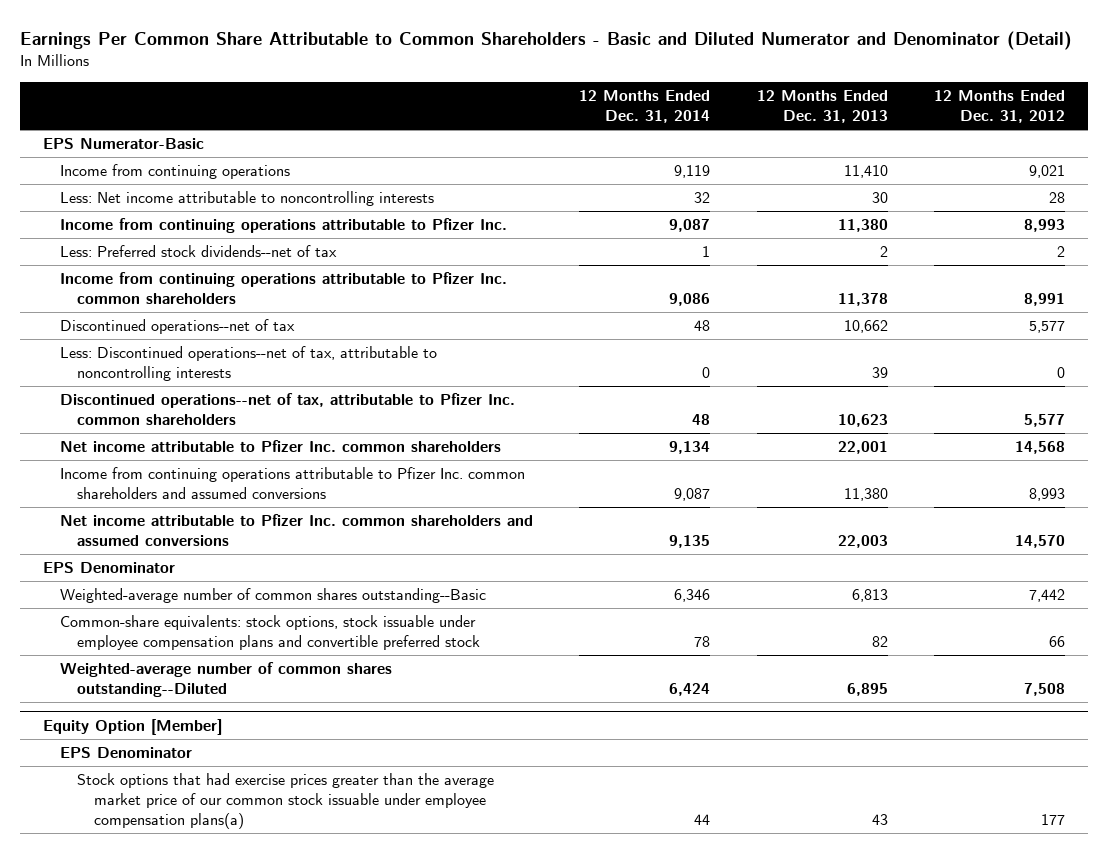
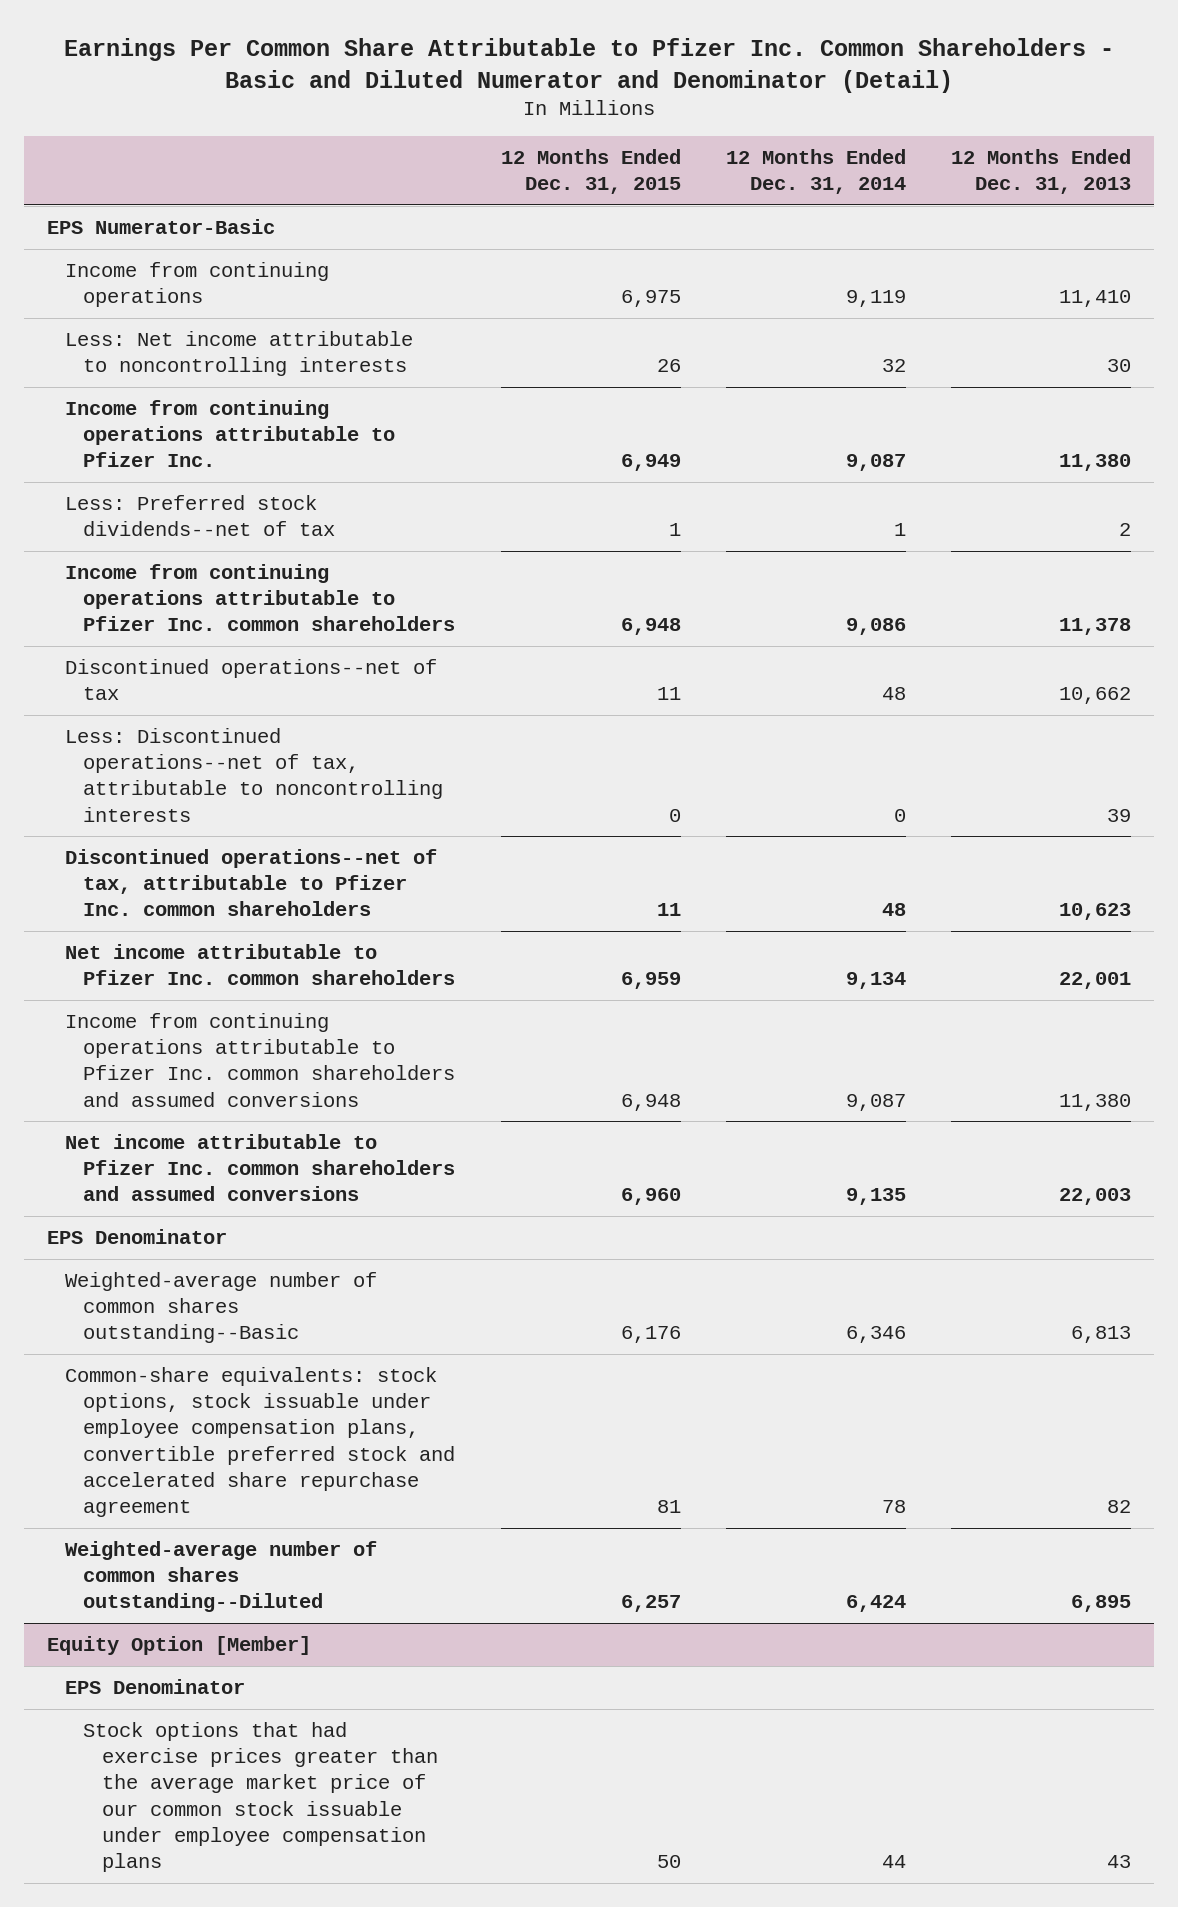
- Earnings Per Common Share Attributable to Common Shareholders - Basic and Diluted Numerator and Denominator (Detail)
+ Earnings Per Common Share Attributable to Pfizer Inc. Common Shareholders - Basic and Diluted Numerator and Denominator (Detail)
- | 12 Months Ended Dec. 31, 2014 | 12 Months Ended Dec. 31, 2013 | 12 Months Ended Dec. 31, 2012
+ | 12 Months Ended Dec. 31, 2015 | 12 Months Ended Dec. 31, 2014 | 12 Months Ended Dec. 31, 2013
- Common-share equivalents: stock options, stock issuable under employee compensation plans and convertible preferred stock | 78 | 82 | 66
+ Common-share equivalents: stock options, stock issuable under employee compensation plans, convertible preferred stock and accelerated share repurchase agreement | 81 | 78 | 82
@ Equity Option [Member]
- Stock options that had exercise prices greater than the average market price of our common stock issuable under employee compensation plans(a) | 44 | 43 | 177
+ Stock options that had exercise prices greater than the average market price of our common stock issuable under employee compensation plans | 50 | 44 | 43

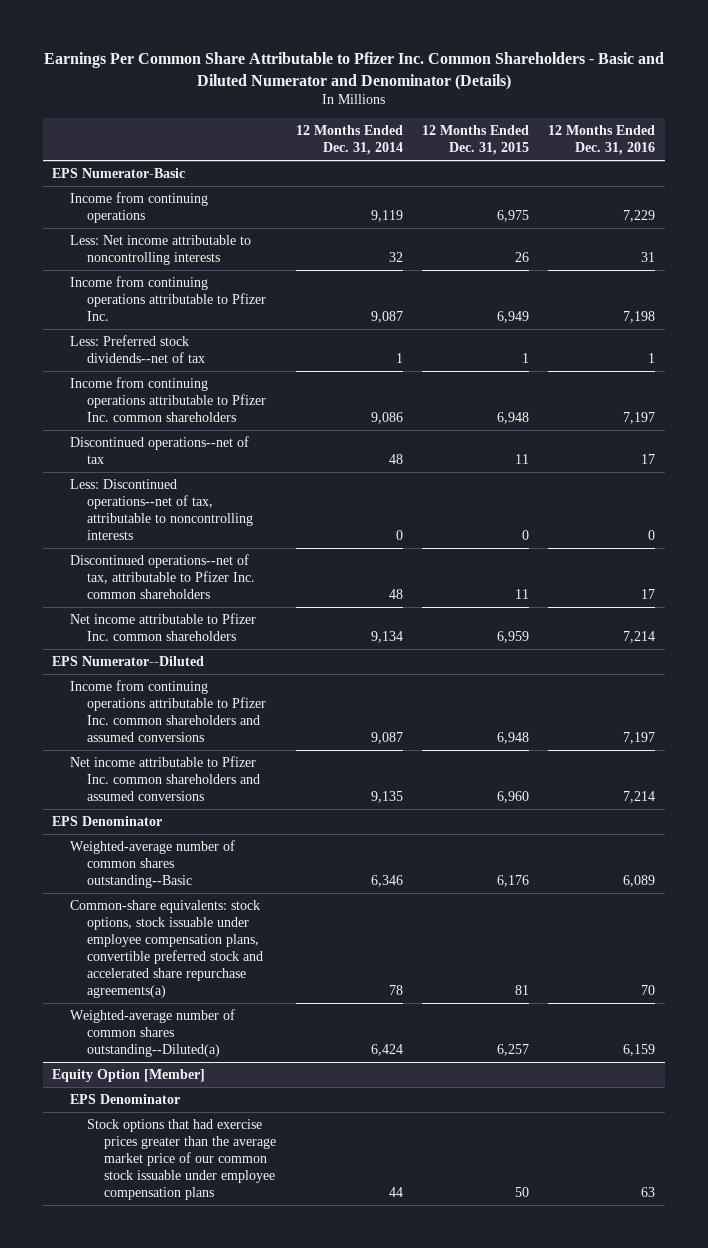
- Earnings Per Common Share Attributable to Pfizer Inc. Common Shareholders - Basic and Diluted Numerator and Denominator (Detail)
+ Earnings Per Common Share Attributable to Pfizer Inc. Common Shareholders - Basic and Diluted Numerator and Denominator (Details)
- | 12 Months Ended Dec. 31, 2015 | 12 Months Ended Dec. 31, 2014 | 12 Months Ended Dec. 31, 2013
+ | 12 Months Ended Dec. 31, 2014 | 12 Months Ended Dec. 31, 2015 | 12 Months Ended Dec. 31, 2016
+ EPS Numerator--Diluted
- Common-share equivalents: stock options, stock issuable under employee compensation plans, convertible preferred stock and accelerated share repurchase agreement | 81 | 78 | 82
- Weighted-average number of common shares outstanding--Diluted | 6,257 | 6,424 | 6,895
+ Common-share equivalents: stock options, stock issuable under employee compensation plans, convertible preferred stock and accelerated share repurchase agreements(a) | 78 | 81 | 70
+ Weighted-average number of common shares outstanding--Diluted(a) | 6,424 | 6,257 | 6,159

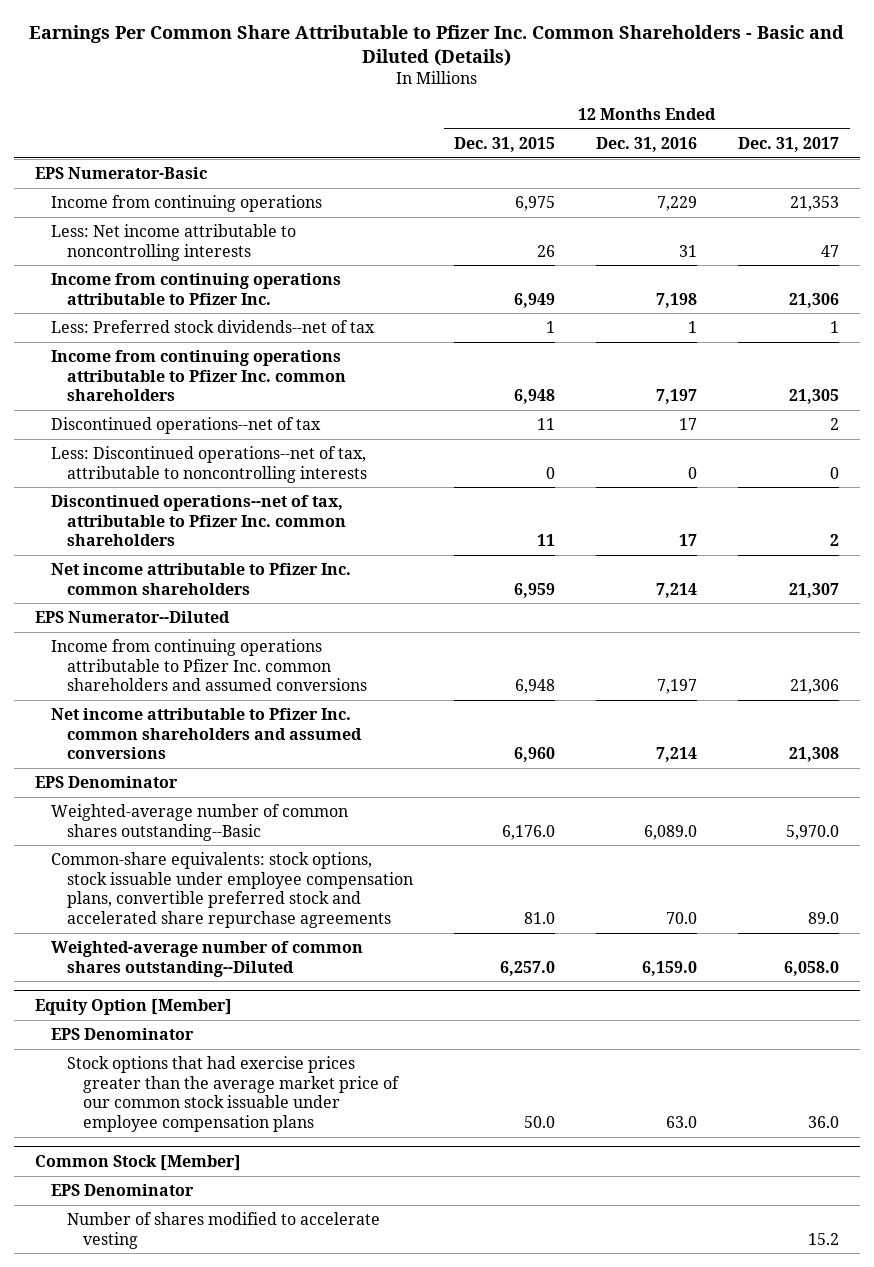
- Earnings Per Common Share Attributable to Pfizer Inc. Common Shareholders - Basic and Diluted Numerator and Denominator (Details)
+ Earnings Per Common Share Attributable to Pfizer Inc. Common Shareholders - Basic and Diluted (Details)
- | 12 Months Ended Dec. 31, 2014 | 12 Months Ended Dec. 31, 2015 | 12 Months Ended Dec. 31, 2016
+ | 12 Months Ended Dec. 31, 2015 | 12 Months Ended Dec. 31, 2016 | 12 Months Ended Dec. 31, 2017
- Weighted-average number of common shares outstanding--Basic | 6,346 | 6,176 | 6,089
- Common-share equivalents: stock options, stock issuable under employee compensation plans, convertible preferred stock and accelerated share repurchase agreements(a) | 78 | 81 | 70
- Weighted-average number of common shares outstanding--Diluted(a) | 6,424 | 6,257 | 6,159
+ Weighted-average number of common shares outstanding--Basic | 6,176.0 | 6,089.0 | 5,970.0
+ Common-share equivalents: stock options, stock issuable under employee compensation plans, convertible preferred stock and accelerated share repurchase agreements | 81.0 | 70.0 | 89.0
+ Weighted-average number of common shares outstanding--Diluted | 6,257.0 | 6,159.0 | 6,058.0
@ Equity Option [Member]
- Stock options that had exercise prices greater than the average market price of our common stock issuable under employee compensation plans | 44 | 50 | 63
+ Stock options that had exercise prices greater than the average market price of our common stock issuable under employee compensation plans | 50.0 | 63.0 | 36.0
+ Common Stock [Member]
+ EPS Denominator
+ Number of shares modified to accelerate vesting | | | 15.2

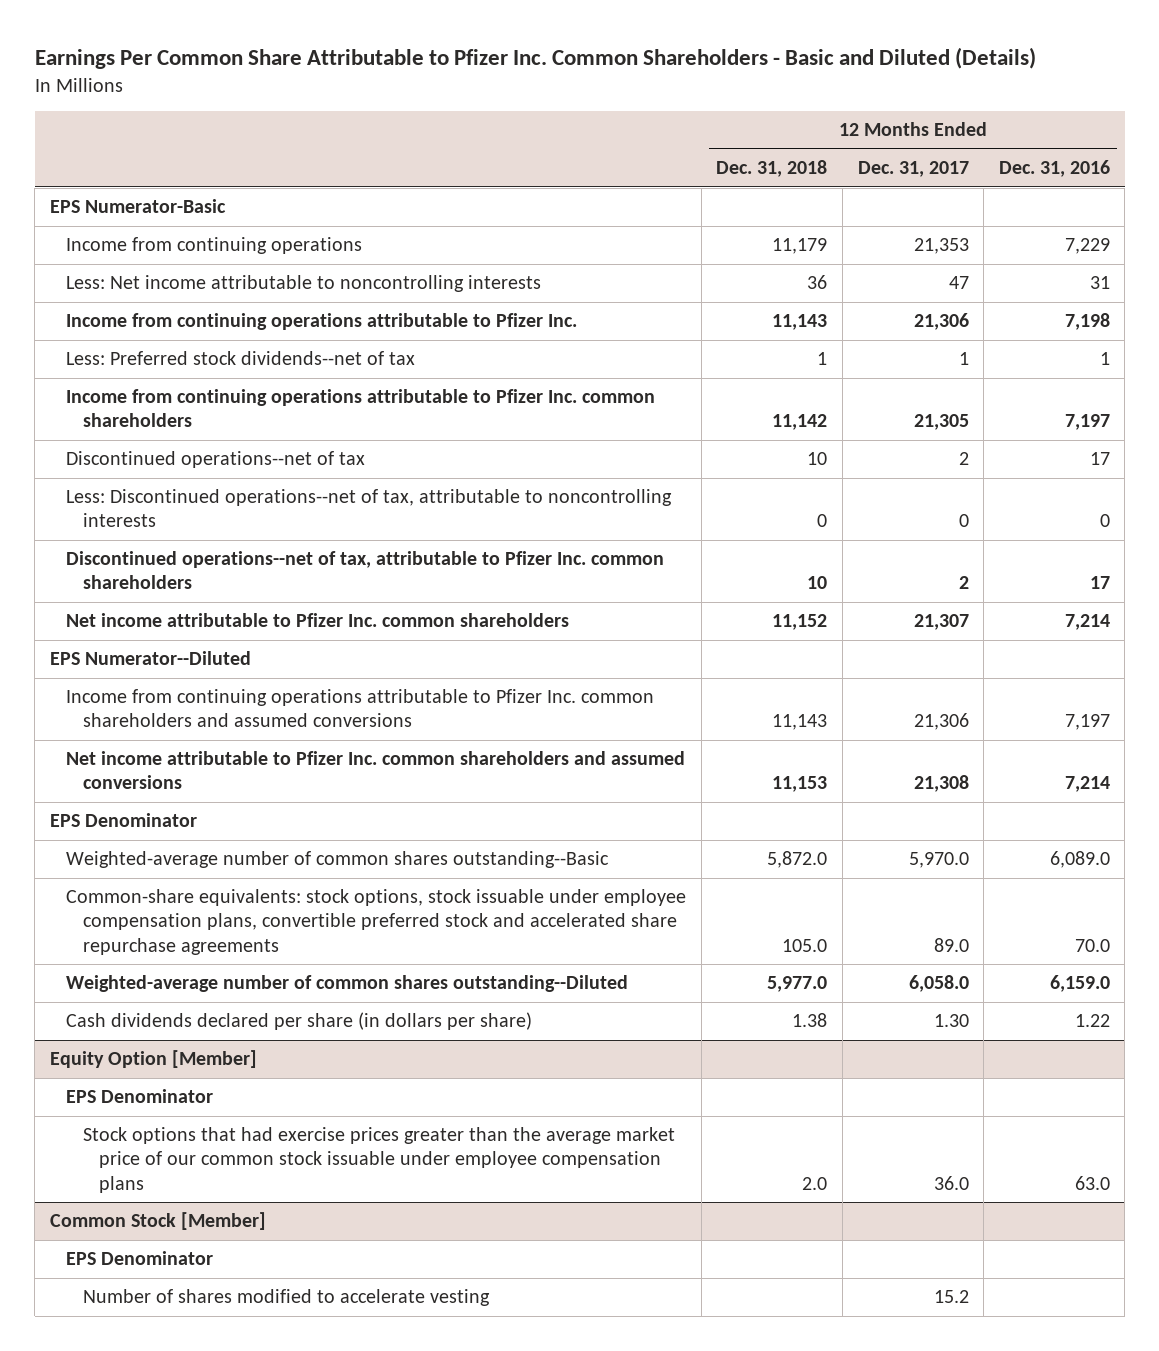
- | 12 Months Ended Dec. 31, 2015 | 12 Months Ended Dec. 31, 2016 | 12 Months Ended Dec. 31, 2017
+ | 12 Months Ended Dec. 31, 2018 | 12 Months Ended Dec. 31, 2017 | 12 Months Ended Dec. 31, 2016
+ Cash dividends declared per share (in dollars per share) | 1.38 | 1.30 | 1.22

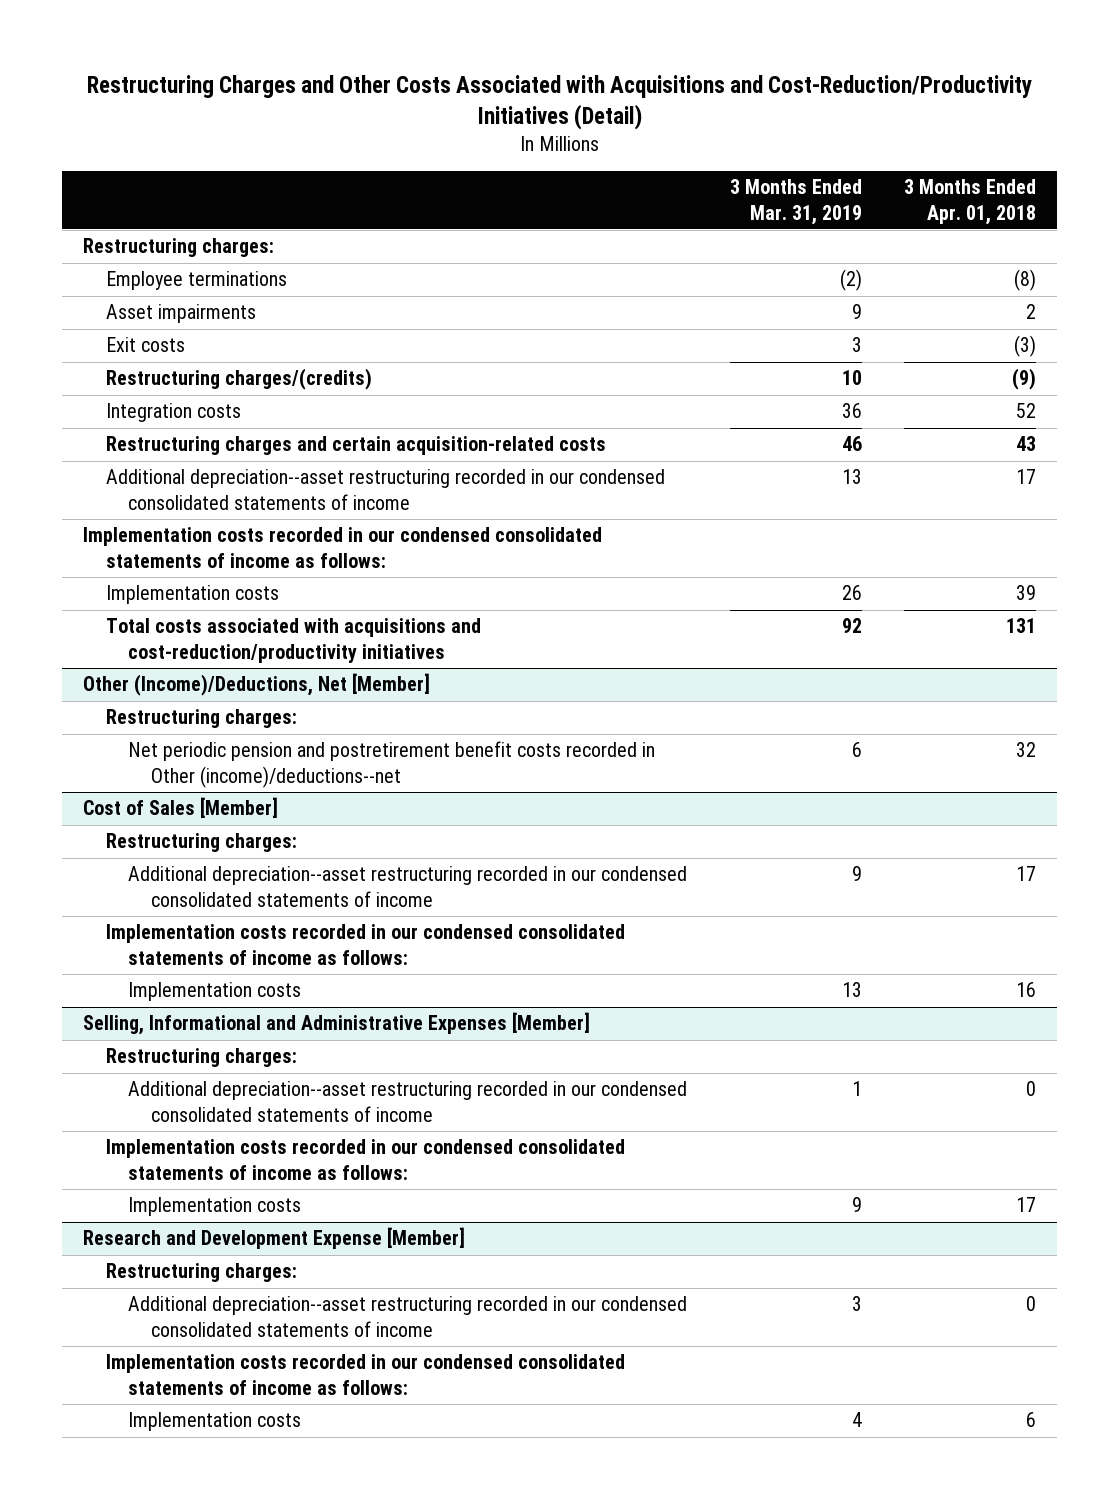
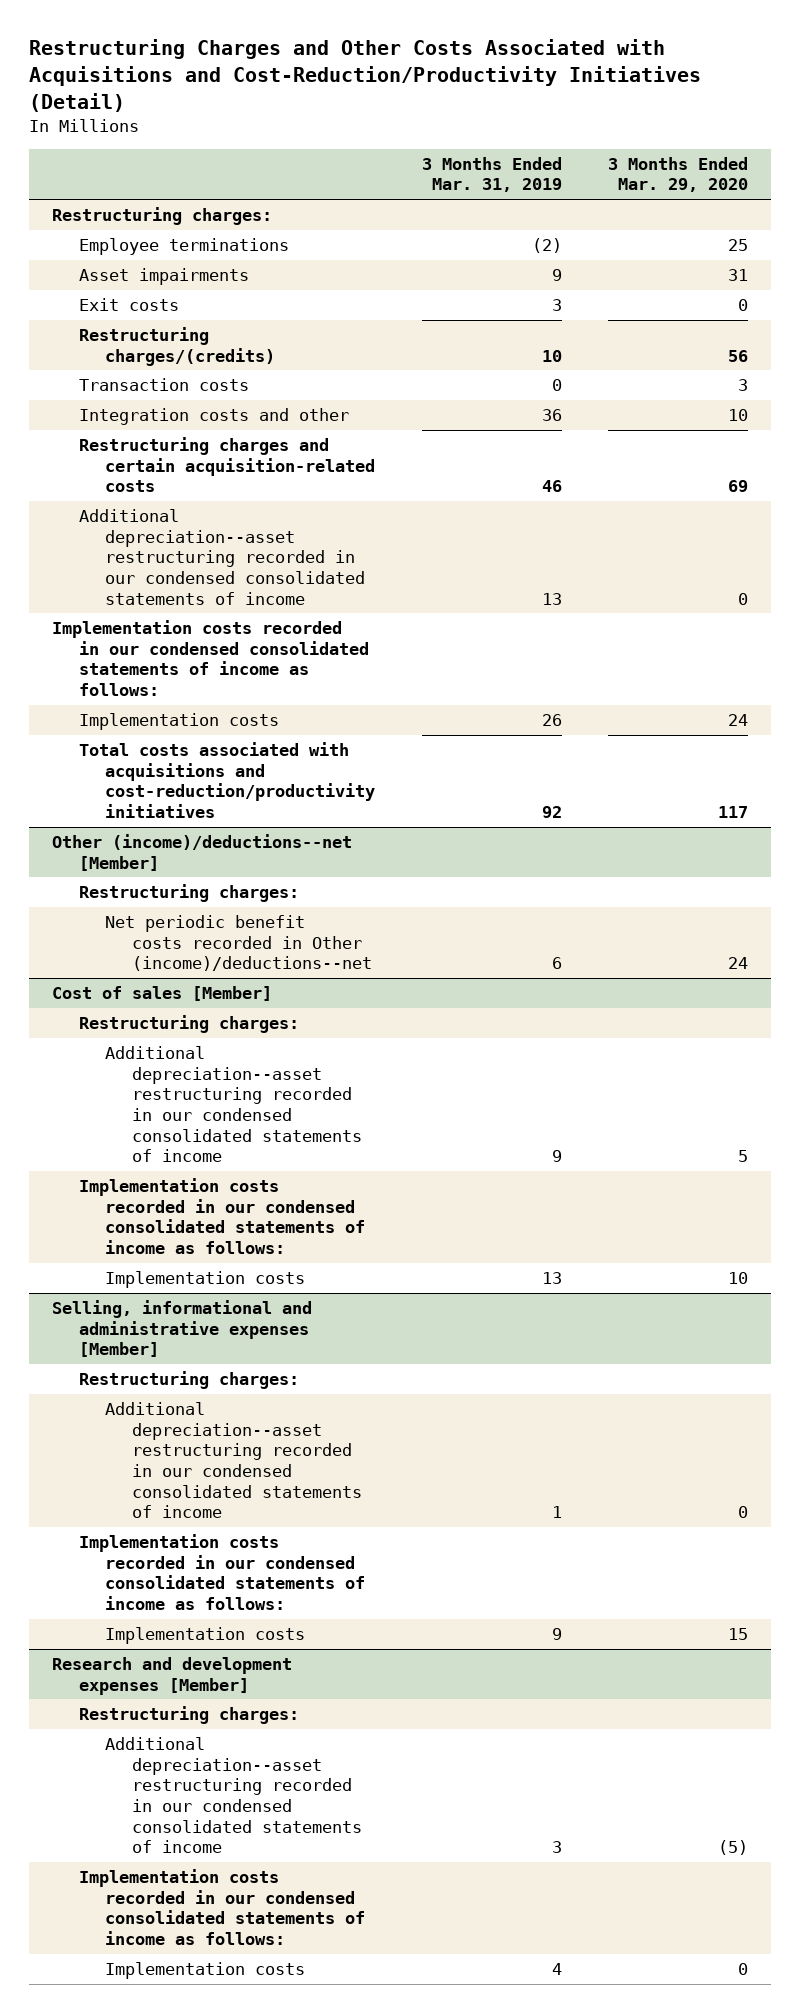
- | 3 Months Ended Mar. 31, 2019 | 3 Months Ended Apr. 01, 2018
+ | 3 Months Ended Mar. 31, 2019 | 3 Months Ended Mar. 29, 2020
- Integration costs | 36 | 52
+ Transaction costs | 0 | 3
+ Integration costs and other | 36 | 10
- Other (Income)/Deductions, Net [Member]
+ Other (income)/deductions--net [Member]
- Net periodic pension and postretirement benefit costs recorded in Other (income)/deductions--net | 6 | 32
- Cost of Sales [Member]
+ Net periodic benefit costs recorded in Other (income)/deductions--net | 6 | 24
+ Cost of sales [Member]
- Selling, Informational and Administrative Expenses [Member]
+ Selling, informational and administrative expenses [Member]
- Research and Development Expense [Member]
+ Research and development expenses [Member]

